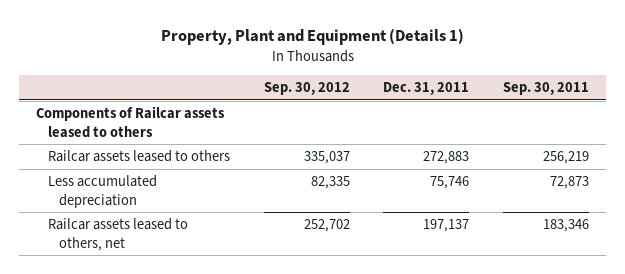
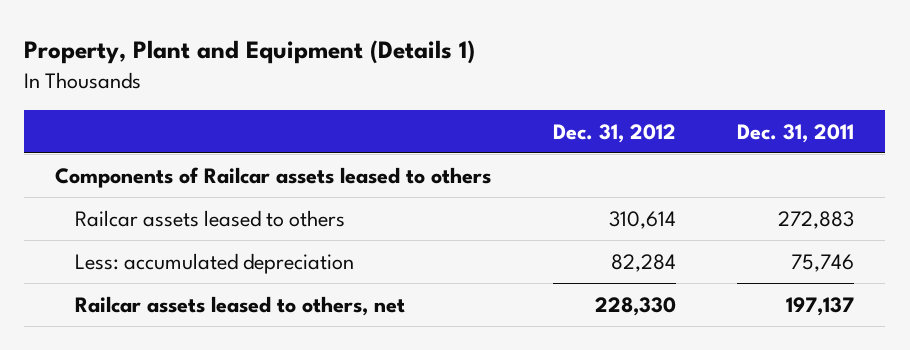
- | Sep. 30, 2012 | Dec. 31, 2011 | Sep. 30, 2011
+ | Dec. 31, 2012 | Dec. 31, 2011
- Less accumulated depreciation | 82,335 | 75,746 | 72,873
+ Less: accumulated depreciation | 82,284 | 75,746

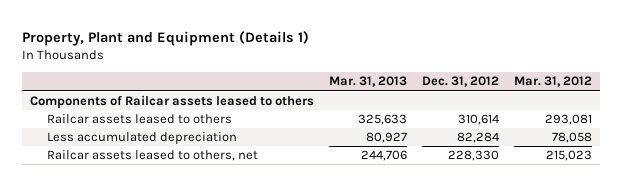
- | Dec. 31, 2012 | Dec. 31, 2011
+ | Mar. 31, 2013 | Dec. 31, 2012 | Mar. 31, 2012
- Less: accumulated depreciation | 82,284 | 75,746
+ Less accumulated depreciation | 80,927 | 82,284 | 78,058

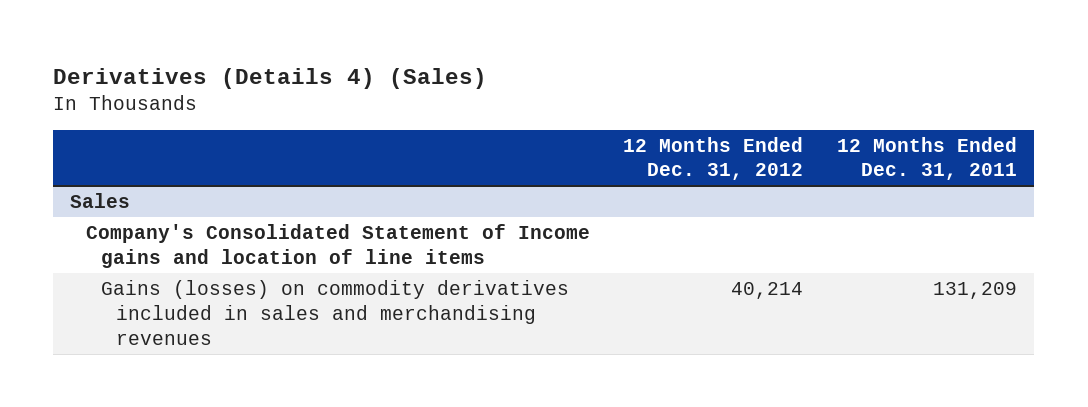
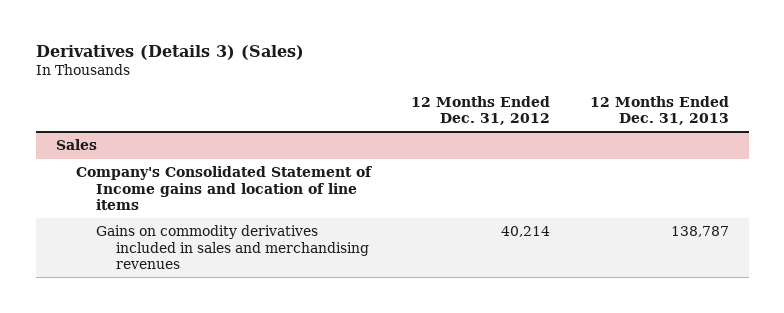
- Derivatives (Details 4) (Sales)
+ Derivatives (Details 3) (Sales)
- | 12 Months Ended Dec. 31, 2012 | 12 Months Ended Dec. 31, 2011
+ | 12 Months Ended Dec. 31, 2012 | 12 Months Ended Dec. 31, 2013
@ Sales
- Gains (losses) on commodity derivatives included in sales and merchandising revenues | 40,214 | 131,209
+ Gains on commodity derivatives included in sales and merchandising revenues | 40,214 | 138,787

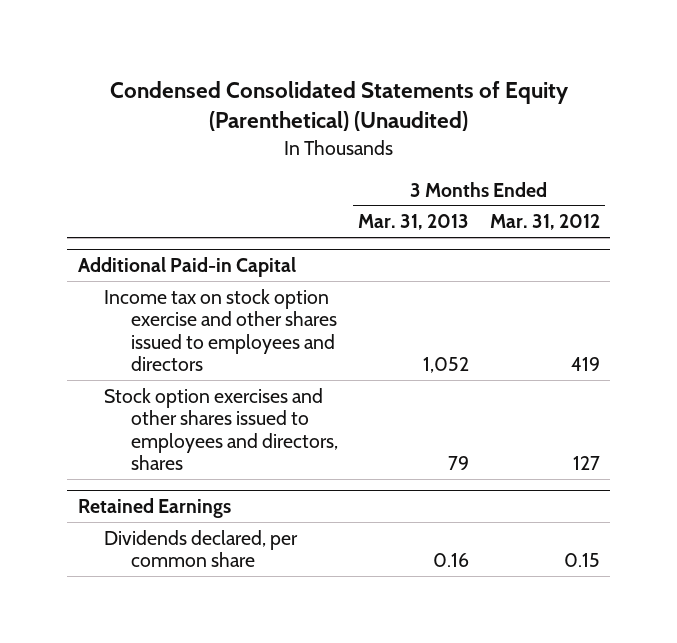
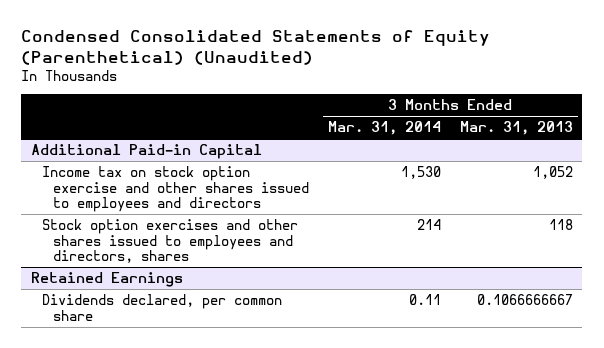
- | 3 Months Ended Mar. 31, 2013 | 3 Months Ended Mar. 31, 2012
+ | 3 Months Ended Mar. 31, 2014 | 3 Months Ended Mar. 31, 2013
@ Additional Paid-in Capital
- Stock option exercises and other shares issued to employees and directors, shares | 79 | 127
+ Stock option exercises and other shares issued to employees and directors, shares | 214 | 118
@ Retained Earnings
- Dividends declared, per common share | 0.16 | 0.15
+ Dividends declared, per common share | 0.11 | 0.1066666667

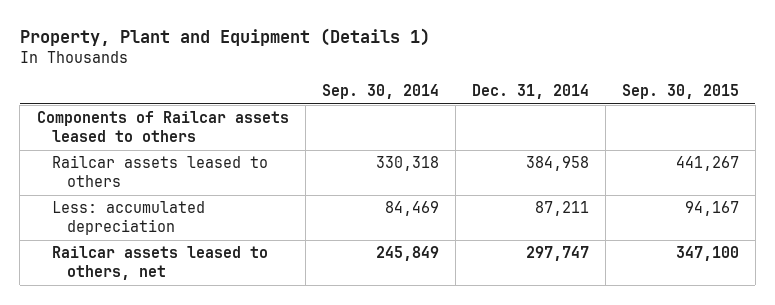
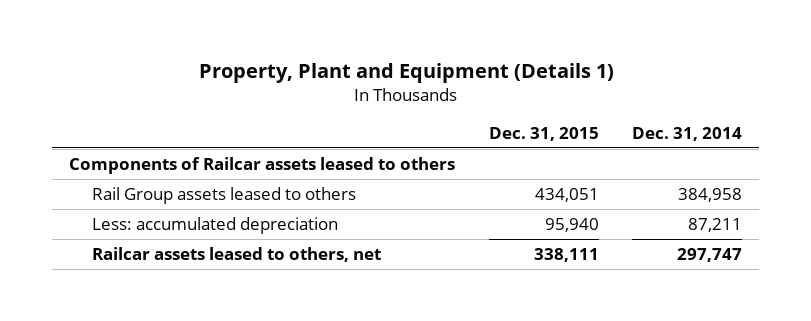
- | Sep. 30, 2014 | Dec. 31, 2014 | Sep. 30, 2015
+ | Dec. 31, 2015 | Dec. 31, 2014
- Railcar assets leased to others | 330,318 | 384,958 | 441,267
+ Rail Group assets leased to others | 434,051 | 384,958

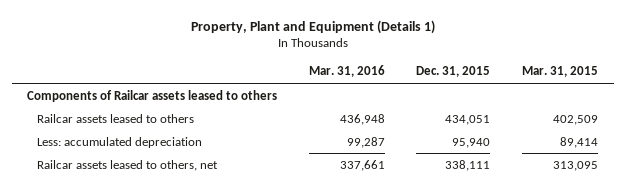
- | Dec. 31, 2015 | Dec. 31, 2014
+ | Mar. 31, 2016 | Dec. 31, 2015 | Mar. 31, 2015
- Rail Group assets leased to others | 434,051 | 384,958
+ Railcar assets leased to others | 436,948 | 434,051 | 402,509

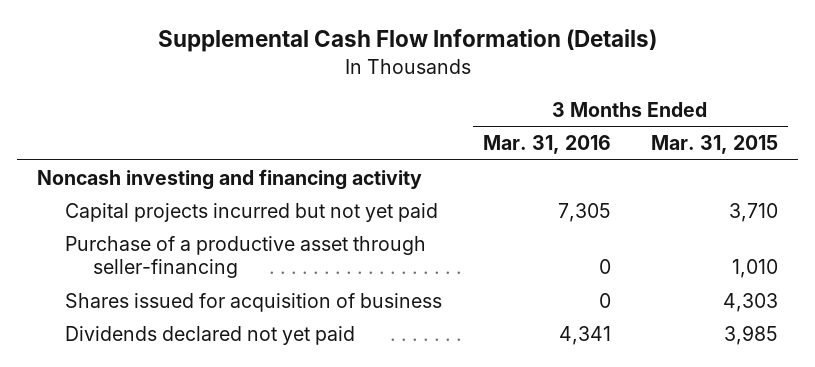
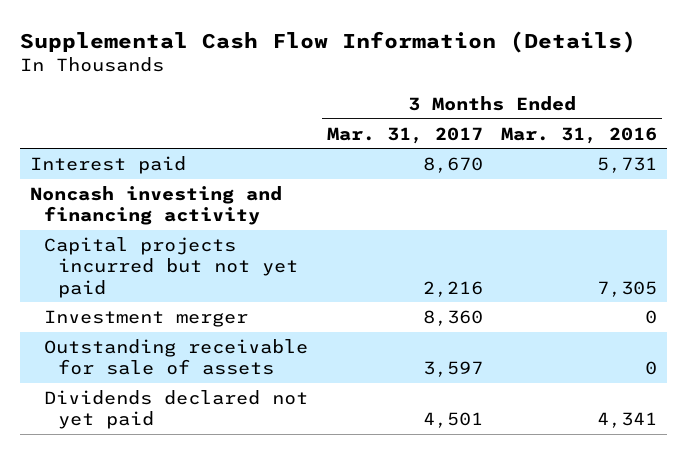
- | 3 Months Ended Mar. 31, 2016 | 3 Months Ended Mar. 31, 2015
+ | 3 Months Ended Mar. 31, 2017 | 3 Months Ended Mar. 31, 2016
+ Interest paid | 8,670 | 5,731
- Purchase of a productive asset through seller-financing | 0 | 1,010
- Shares issued for acquisition of business | 0 | 4,303
+ Investment merger | 8,360 | 0
+ Outstanding receivable for sale of assets | 3,597 | 0

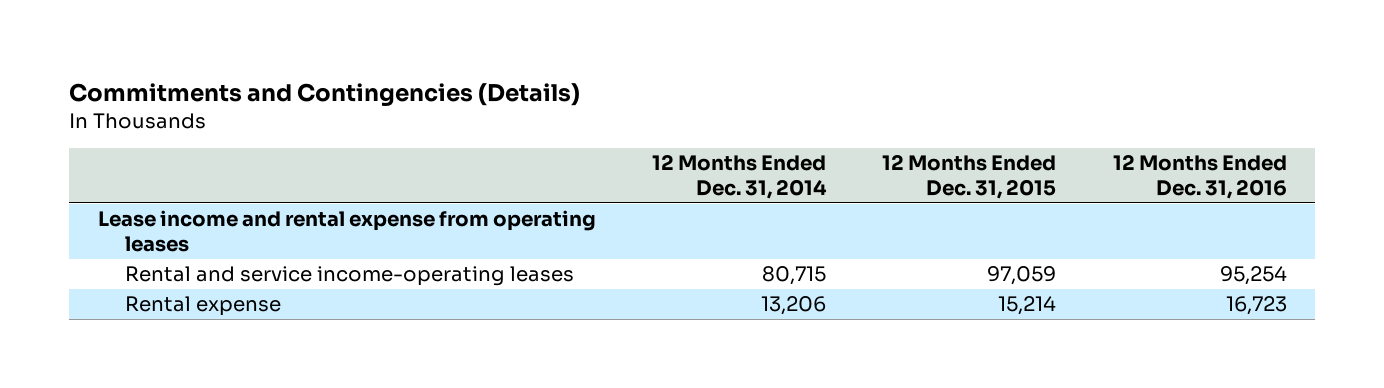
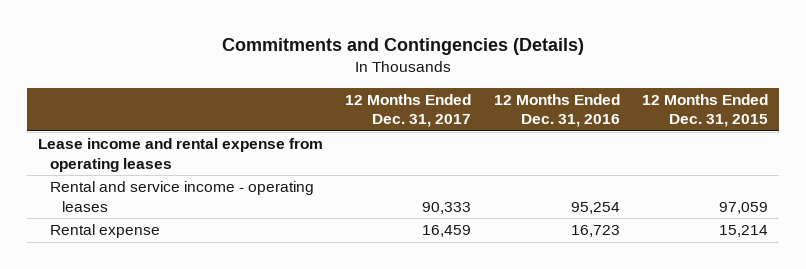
- | 12 Months Ended Dec. 31, 2014 | 12 Months Ended Dec. 31, 2015 | 12 Months Ended Dec. 31, 2016
+ | 12 Months Ended Dec. 31, 2017 | 12 Months Ended Dec. 31, 2016 | 12 Months Ended Dec. 31, 2015
- Rental and service income-operating leases | 80,715 | 97,059 | 95,254
+ Rental and service income - operating leases | 90,333 | 95,254 | 97,059

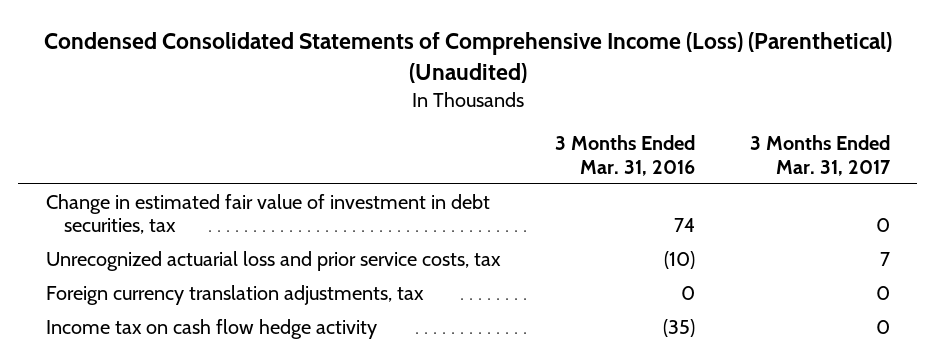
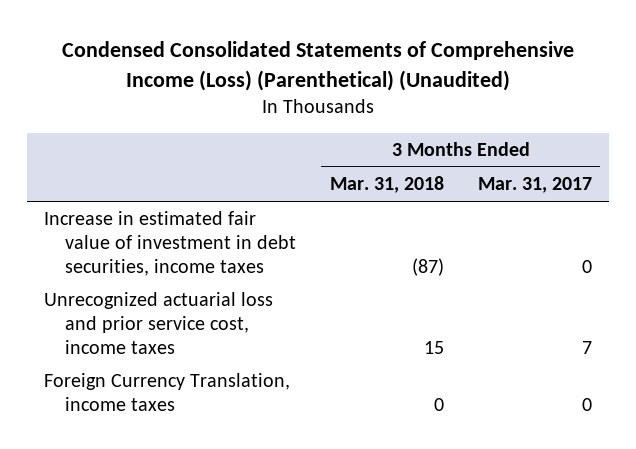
- | 3 Months Ended Mar. 31, 2016 | 3 Months Ended Mar. 31, 2017
+ | 3 Months Ended Mar. 31, 2018 | 3 Months Ended Mar. 31, 2017
- Change in estimated fair value of investment in debt securities, tax | 74 | 0
- Unrecognized actuarial loss and prior service costs, tax | (10) | 7
- Foreign currency translation adjustments, tax | 0 | 0
- Income tax on cash flow hedge activity | (35) | 0
+ Increase in estimated fair value of investment in debt securities, income taxes | (87) | 0
+ Unrecognized actuarial loss and prior service cost, income taxes | 15 | 7
+ Foreign Currency Translation, income taxes | 0 | 0

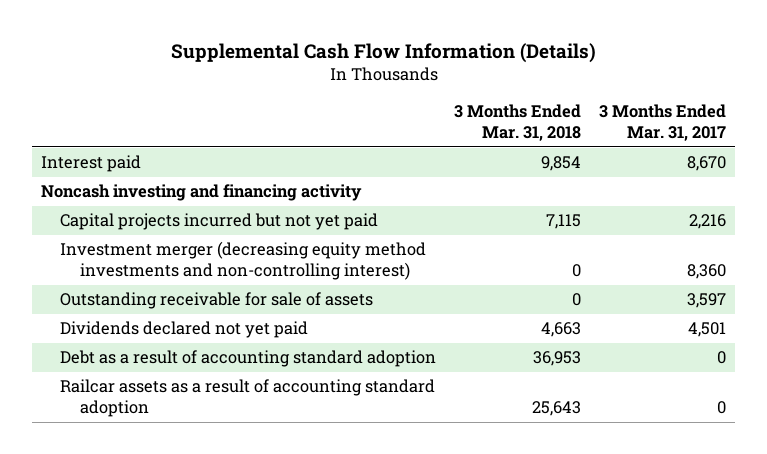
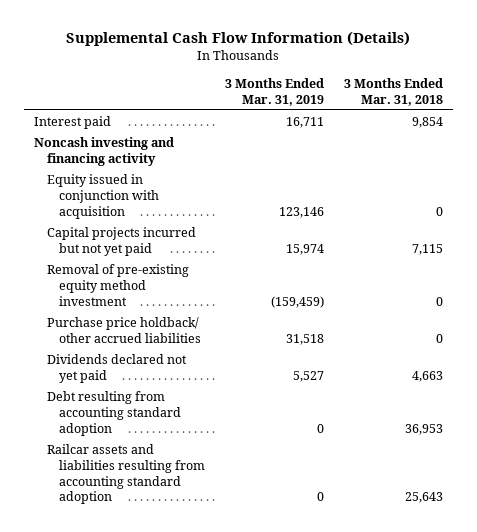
- | 3 Months Ended Mar. 31, 2018 | 3 Months Ended Mar. 31, 2017
+ | 3 Months Ended Mar. 31, 2019 | 3 Months Ended Mar. 31, 2018
+ Equity issued in conjunction with acquisition | 123,146 | 0
- Investment merger (decreasing equity method investments and non-controlling interest) | 0 | 8,360
- Outstanding receivable for sale of assets | 0 | 3,597
+ Removal of pre-existing equity method investment | (159,459) | 0
+ Purchase price holdback/ other accrued liabilities | 31,518 | 0
- Debt as a result of accounting standard adoption | 36,953 | 0
- Railcar assets as a result of accounting standard adoption | 25,643 | 0
+ Debt resulting from accounting standard adoption | 0 | 36,953
+ Railcar assets and liabilities resulting from accounting standard adoption | 0 | 25,643

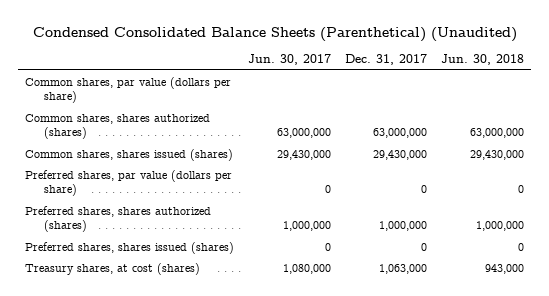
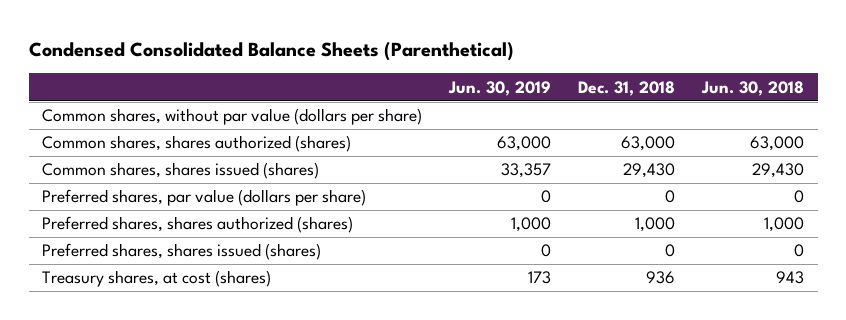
- Condensed Consolidated Balance Sheets (Parenthetical) (Unaudited)
+ Condensed Consolidated Balance Sheets (Parenthetical)
- | Jun. 30, 2017 | Dec. 31, 2017 | Jun. 30, 2018
+ | Jun. 30, 2019 | Dec. 31, 2018 | Jun. 30, 2018
- Common shares, par value (dollars per share)
- Common shares, shares authorized (shares) | 63,000,000 | 63,000,000 | 63,000,000
- Common shares, shares issued (shares) | 29,430,000 | 29,430,000 | 29,430,000
+ Common shares, without par value (dollars per share)
+ Common shares, shares authorized (shares) | 63,000 | 63,000 | 63,000
+ Common shares, shares issued (shares) | 33,357 | 29,430 | 29,430
- Preferred shares, shares authorized (shares) | 1,000,000 | 1,000,000 | 1,000,000
+ Preferred shares, shares authorized (shares) | 1,000 | 1,000 | 1,000
- Treasury shares, at cost (shares) | 1,080,000 | 1,063,000 | 943,000
+ Treasury shares, at cost (shares) | 173 | 936 | 943

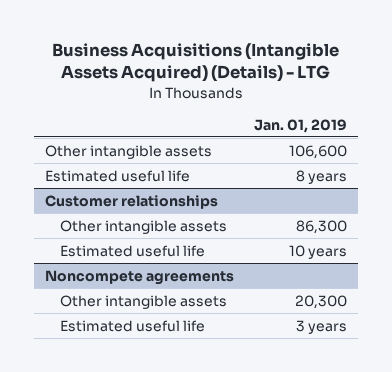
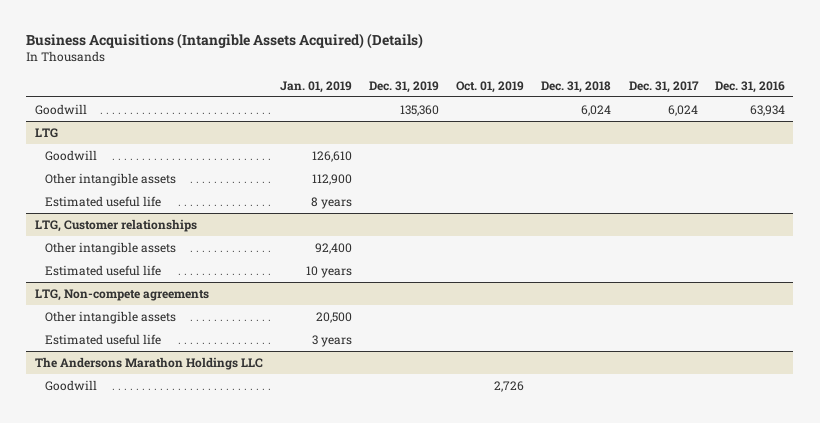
- Business Acquisitions (Intangible Assets Acquired) (Details) - LTG
+ Business Acquisitions (Intangible Assets Acquired) (Details)
- | Jan. 01, 2019
+ | Jan. 01, 2019 | Dec. 31, 2019 | Oct. 01, 2019 | Dec. 31, 2018 | Dec. 31, 2017 | Dec. 31, 2016
- Other intangible assets | 106,600
+ Goodwill | | 135,360 | | 6,024 | 6,024 | 63,934
+ LTG
+ Goodwill | 126,610 | | | | |
+ Other intangible assets | 112,900 | | | | |
- Customer relationships
- Other intangible assets | 86,300
+ LTG, Customer relationships
+ Other intangible assets | 92,400 | | | | |
- Noncompete agreements
- Other intangible assets | 20,300
+ LTG, Non-compete agreements
+ Other intangible assets | 20,500 | | | | |
+ The Andersons Marathon Holdings LLC
+ Goodwill | | | 2,726 | | |

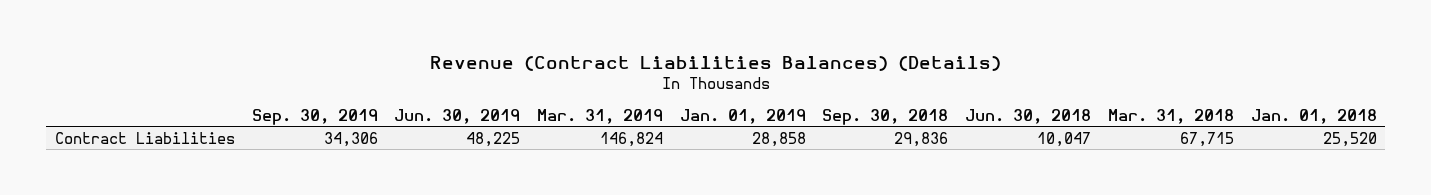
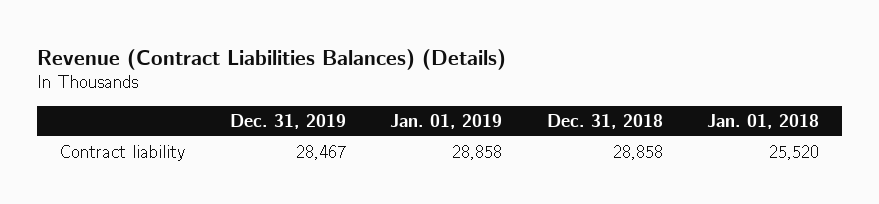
- | Sep. 30, 2019 | Jun. 30, 2019 | Mar. 31, 2019 | Jan. 01, 2019 | Sep. 30, 2018 | Jun. 30, 2018 | Mar. 31, 2018 | Jan. 01, 2018
+ | Dec. 31, 2019 | Jan. 01, 2019 | Dec. 31, 2018 | Jan. 01, 2018
- Contract Liabilities | 34,306 | 48,225 | 146,824 | 28,858 | 29,836 | 10,047 | 67,715 | 25,520
+ Contract liability | 28,467 | 28,858 | 28,858 | 25,520

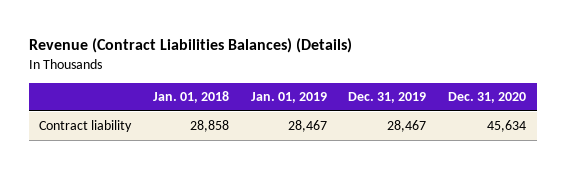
- | Dec. 31, 2019 | Jan. 01, 2019 | Dec. 31, 2018 | Jan. 01, 2018
+ | Jan. 01, 2018 | Jan. 01, 2019 | Dec. 31, 2019 | Dec. 31, 2020
- Contract liability | 28,467 | 28,858 | 28,858 | 25,520
+ Contract liability | 28,858 | 28,467 | 28,467 | 45,634

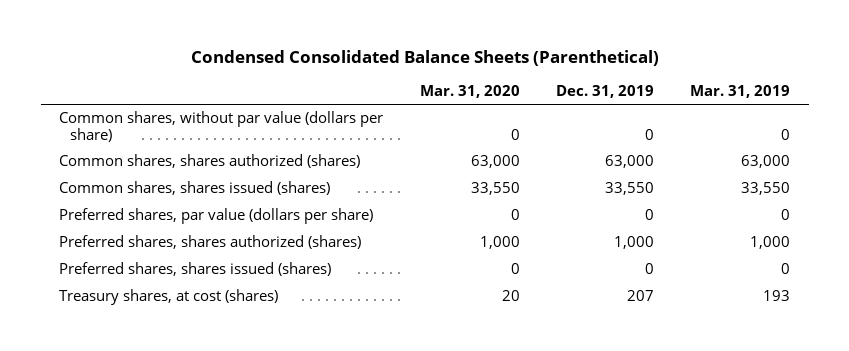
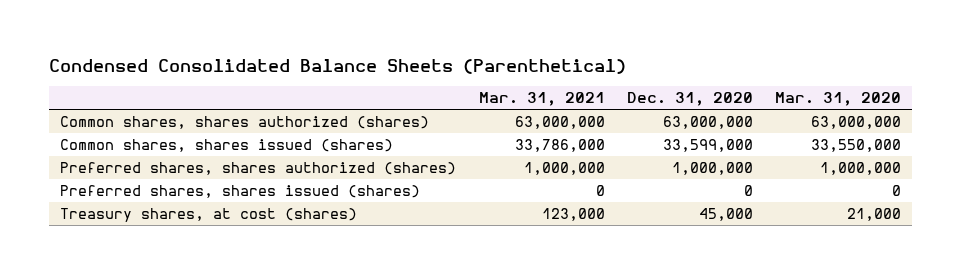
- | Mar. 31, 2020 | Dec. 31, 2019 | Mar. 31, 2019
+ | Mar. 31, 2021 | Dec. 31, 2020 | Mar. 31, 2020
- Common shares, without par value (dollars per share) | 0 | 0 | 0
- Common shares, shares authorized (shares) | 63,000 | 63,000 | 63,000
- Common shares, shares issued (shares) | 33,550 | 33,550 | 33,550
- Preferred shares, par value (dollars per share) | 0 | 0 | 0
- Preferred shares, shares authorized (shares) | 1,000 | 1,000 | 1,000
+ Common shares, shares authorized (shares) | 63,000,000 | 63,000,000 | 63,000,000
+ Common shares, shares issued (shares) | 33,786,000 | 33,599,000 | 33,550,000
+ Preferred shares, shares authorized (shares) | 1,000,000 | 1,000,000 | 1,000,000
- Treasury shares, at cost (shares) | 20 | 207 | 193
+ Treasury shares, at cost (shares) | 123,000 | 45,000 | 21,000

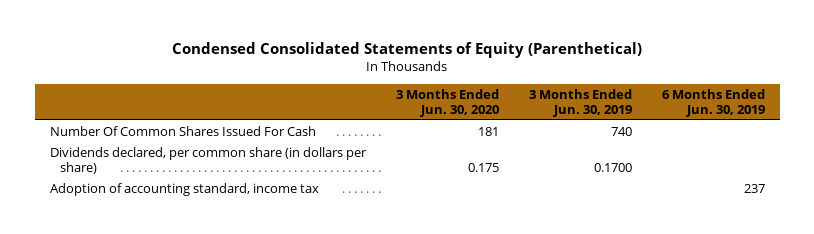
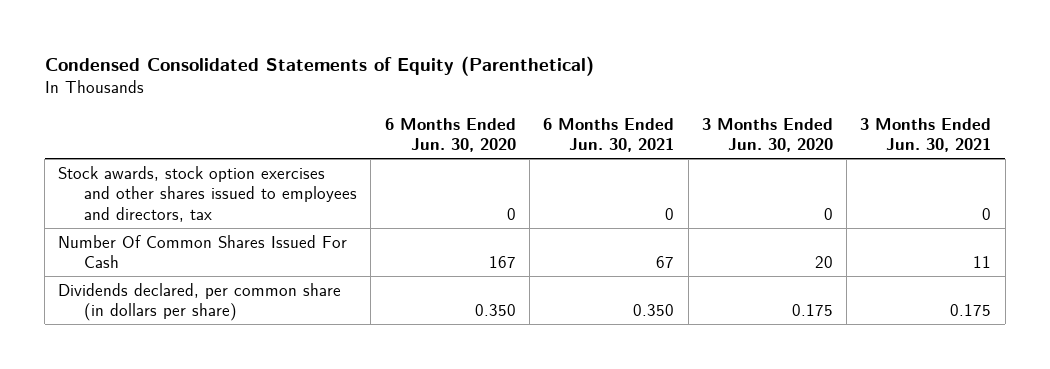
- | 3 Months Ended Jun. 30, 2020 | 3 Months Ended Jun. 30, 2019 | 6 Months Ended Jun. 30, 2019
+ | 6 Months Ended Jun. 30, 2020 | 6 Months Ended Jun. 30, 2021 | 3 Months Ended Jun. 30, 2020 | 3 Months Ended Jun. 30, 2021
- Number Of Common Shares Issued For Cash | 181 | 740 |
+ Stock awards, stock option exercises and other shares issued to employees and directors, tax | 0 | 0 | 0 | 0
+ Number Of Common Shares Issued For Cash | 167 | 67 | 20 | 11
- Adoption of accounting standard, income tax | | | 237

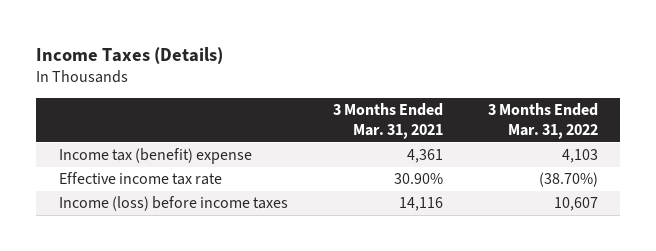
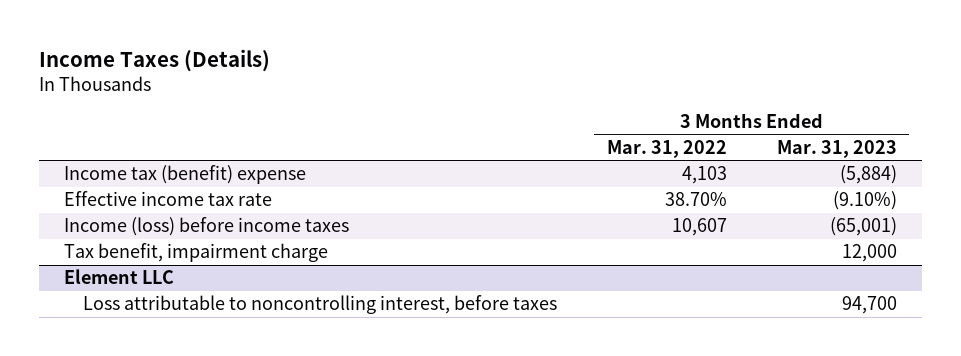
- | 3 Months Ended Mar. 31, 2021 | 3 Months Ended Mar. 31, 2022
+ | 3 Months Ended Mar. 31, 2022 | 3 Months Ended Mar. 31, 2023
- Effective income tax rate | 30.90% | (38.70%)
+ Effective income tax rate | 38.70% | (9.10%)
+ Tax benefit, impairment charge | | 12,000
+ Element LLC
+ Loss attributable to noncontrolling interest, before taxes | | 94,700

